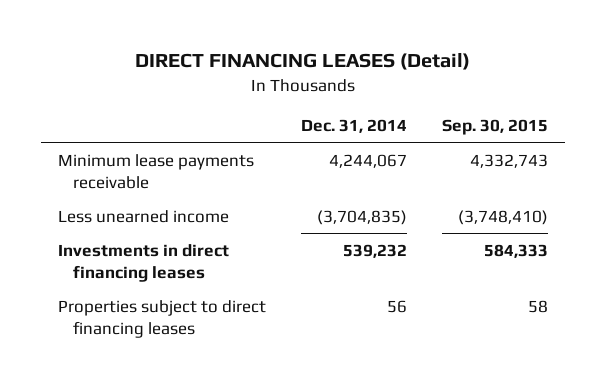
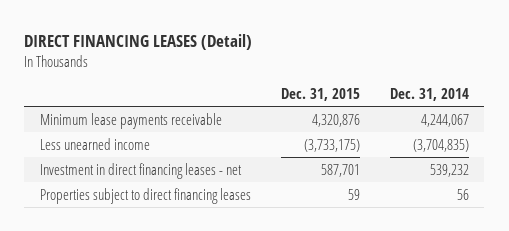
- | Dec. 31, 2014 | Sep. 30, 2015
+ | Dec. 31, 2015 | Dec. 31, 2014
- Investments in direct financing leases | 539,232 | 584,333
+ Investment in direct financing leases - net | 587,701 | 539,232

